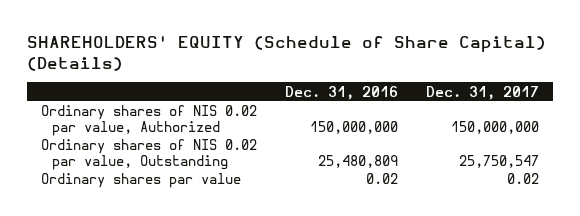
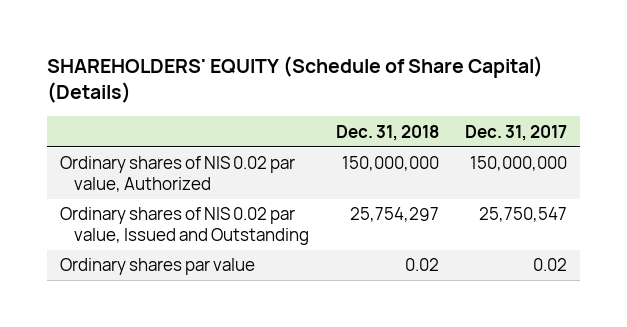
- | Dec. 31, 2016 | Dec. 31, 2017
+ | Dec. 31, 2018 | Dec. 31, 2017
- Ordinary shares of NIS 0.02 par value, Outstanding | 25,480,809 | 25,750,547
+ Ordinary shares of NIS 0.02 par value, Issued and Outstanding | 25,754,297 | 25,750,547

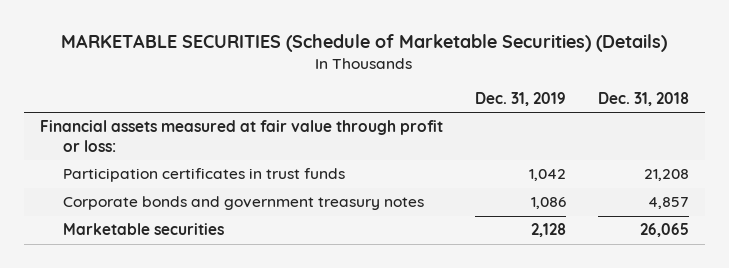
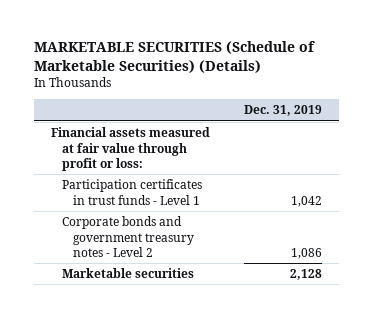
- | Dec. 31, 2019 | Dec. 31, 2018
+ | Dec. 31, 2019
- Participation certificates in trust funds | 1,042 | 21,208
- Corporate bonds and government treasury notes | 1,086 | 4,857
+ Participation certificates in trust funds - Level 1 | 1,042
+ Corporate bonds and government treasury notes - Level 2 | 1,086

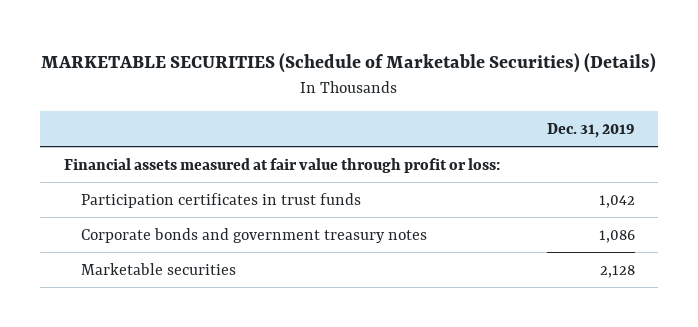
- Participation certificates in trust funds - Level 1 | 1,042
- Corporate bonds and government treasury notes - Level 2 | 1,086
+ Participation certificates in trust funds | 1,042
+ Corporate bonds and government treasury notes | 1,086

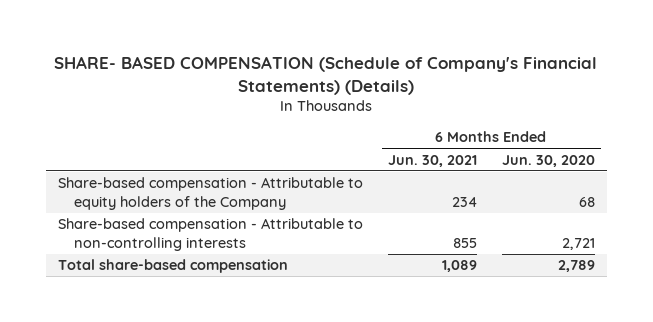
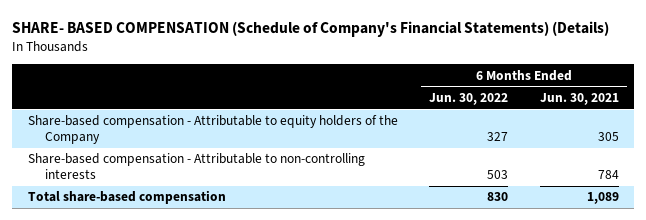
- | 6 Months Ended Jun. 30, 2021 | 6 Months Ended Jun. 30, 2020
+ | 6 Months Ended Jun. 30, 2022 | 6 Months Ended Jun. 30, 2021
- Share-based compensation - Attributable to equity holders of the Company | 234 | 68
- Share-based compensation - Attributable to non-controlling interests | 855 | 2,721
+ Share-based compensation - Attributable to equity holders of the Company | 327 | 305
+ Share-based compensation - Attributable to non-controlling interests | 503 | 784

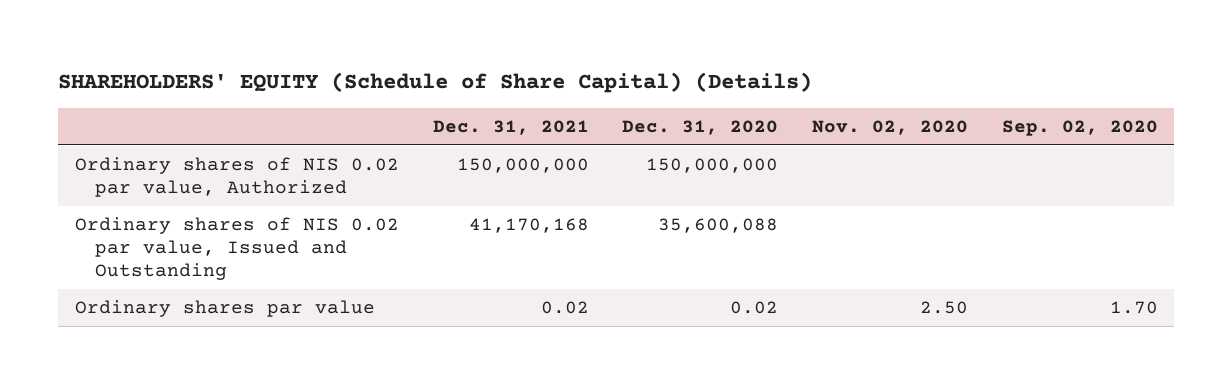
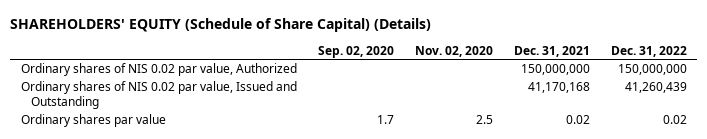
- | Dec. 31, 2021 | Dec. 31, 2020 | Nov. 02, 2020 | Sep. 02, 2020
+ | Sep. 02, 2020 | Nov. 02, 2020 | Dec. 31, 2021 | Dec. 31, 2022
- Ordinary shares par value | 0.02 | 0.02 | 2.50 | 1.70
+ Ordinary shares par value | 1.7 | 2.5 | 0.02 | 0.02

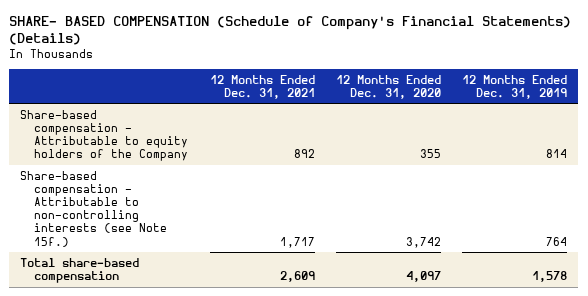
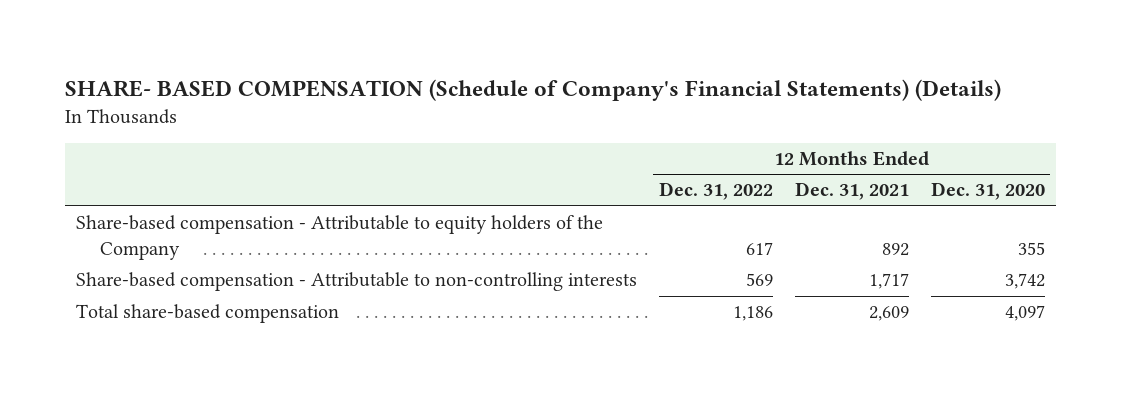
- | 12 Months Ended Dec. 31, 2021 | 12 Months Ended Dec. 31, 2020 | 12 Months Ended Dec. 31, 2019
+ | 12 Months Ended Dec. 31, 2022 | 12 Months Ended Dec. 31, 2021 | 12 Months Ended Dec. 31, 2020
- Share-based compensation - Attributable to non-controlling interests (see Note 15f.) | 1,717 | 3,742 | 764
+ Share-based compensation - Attributable to non-controlling interests | 569 | 1,717 | 3,742

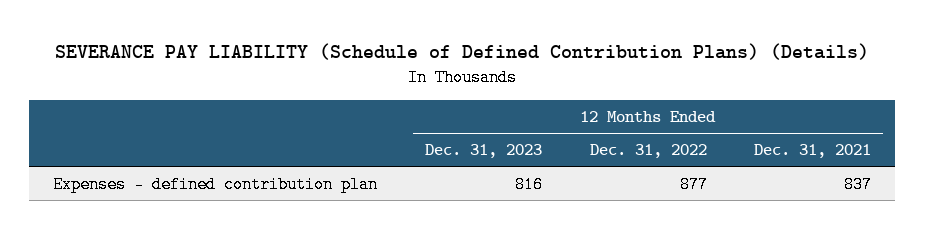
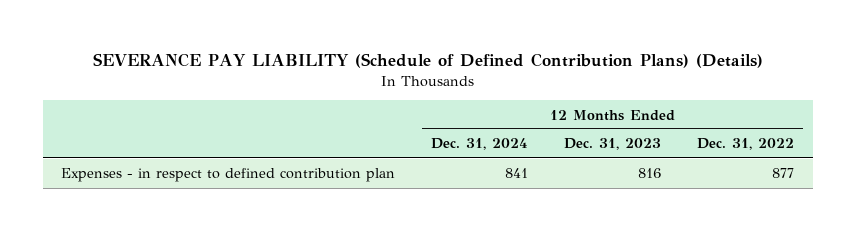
- | 12 Months Ended Dec. 31, 2023 | 12 Months Ended Dec. 31, 2022 | 12 Months Ended Dec. 31, 2021
+ | 12 Months Ended Dec. 31, 2024 | 12 Months Ended Dec. 31, 2023 | 12 Months Ended Dec. 31, 2022
- Expenses - defined contribution plan | 816 | 877 | 837
+ Expenses - in respect to defined contribution plan | 841 | 816 | 877

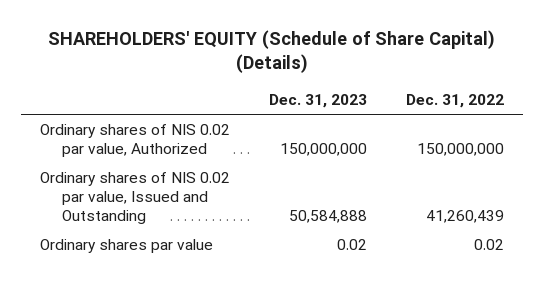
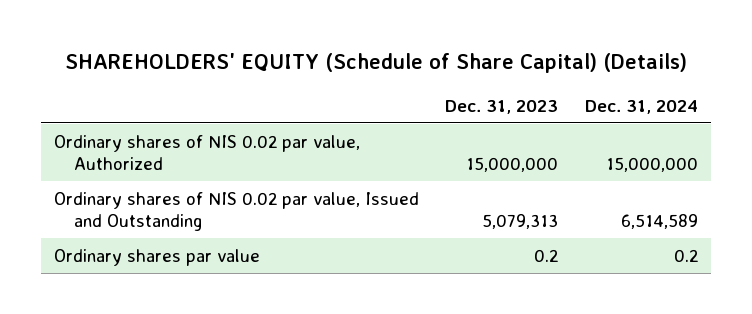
- | Dec. 31, 2023 | Dec. 31, 2022
+ | Dec. 31, 2023 | Dec. 31, 2024
- Ordinary shares of NIS 0.02 par value, Authorized | 150,000,000 | 150,000,000
- Ordinary shares of NIS 0.02 par value, Issued and Outstanding | 50,584,888 | 41,260,439
- Ordinary shares par value | 0.02 | 0.02
+ Ordinary shares of NIS 0.02 par value, Authorized | 15,000,000 | 15,000,000
+ Ordinary shares of NIS 0.02 par value, Issued and Outstanding | 5,079,313 | 6,514,589
+ Ordinary shares par value | 0.2 | 0.2

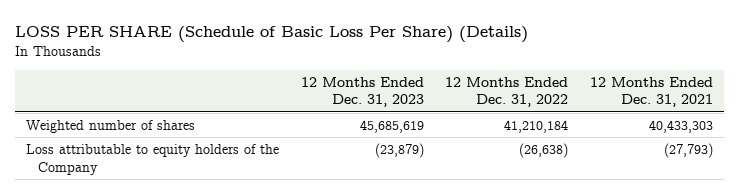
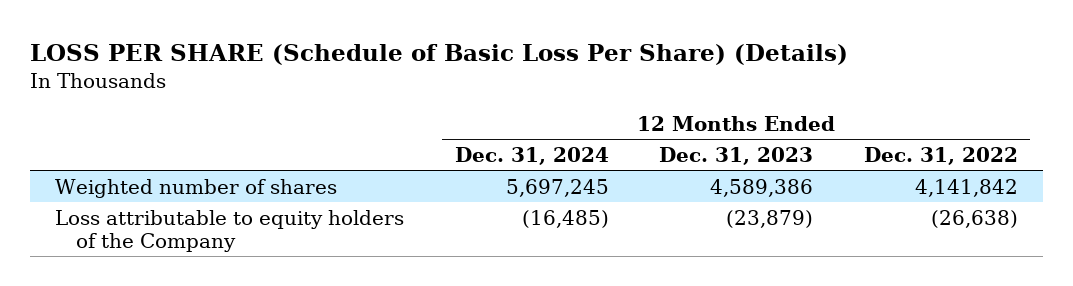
- | 12 Months Ended Dec. 31, 2023 | 12 Months Ended Dec. 31, 2022 | 12 Months Ended Dec. 31, 2021
+ | 12 Months Ended Dec. 31, 2024 | 12 Months Ended Dec. 31, 2023 | 12 Months Ended Dec. 31, 2022
- Weighted number of shares | 45,685,619 | 41,210,184 | 40,433,303
+ Weighted number of shares | 5,697,245 | 4,589,386 | 4,141,842

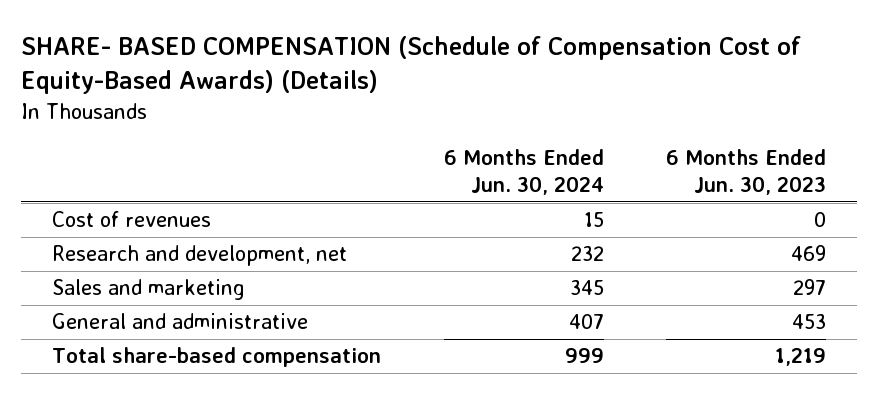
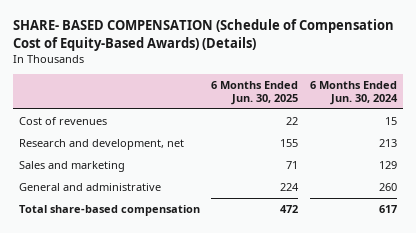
- | 6 Months Ended Jun. 30, 2024 | 6 Months Ended Jun. 30, 2023
+ | 6 Months Ended Jun. 30, 2025 | 6 Months Ended Jun. 30, 2024
- Research and development, net | 232 | 469
- Sales and marketing | 345 | 297
- General and administrative | 407 | 453
- Total share-based compensation | 999 | 1,219
+ Research and development, net | 155 | 213
+ Sales and marketing | 71 | 129
+ General and administrative | 224 | 260
+ Total share-based compensation | 472 | 617

